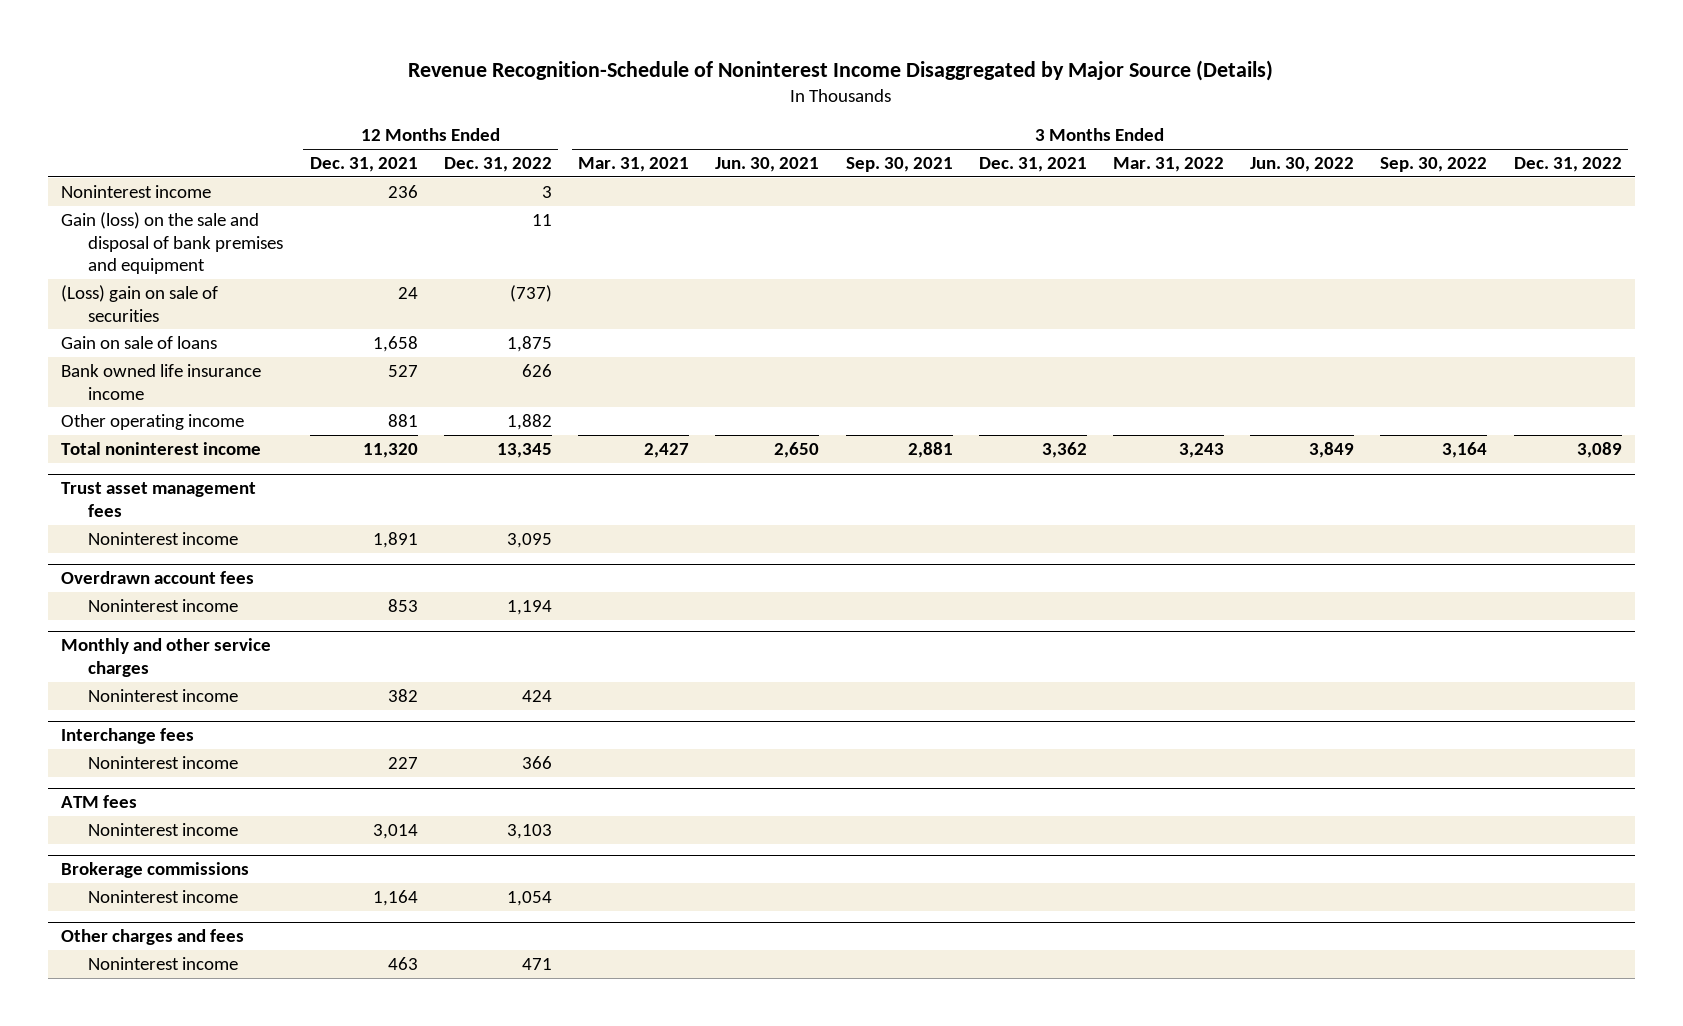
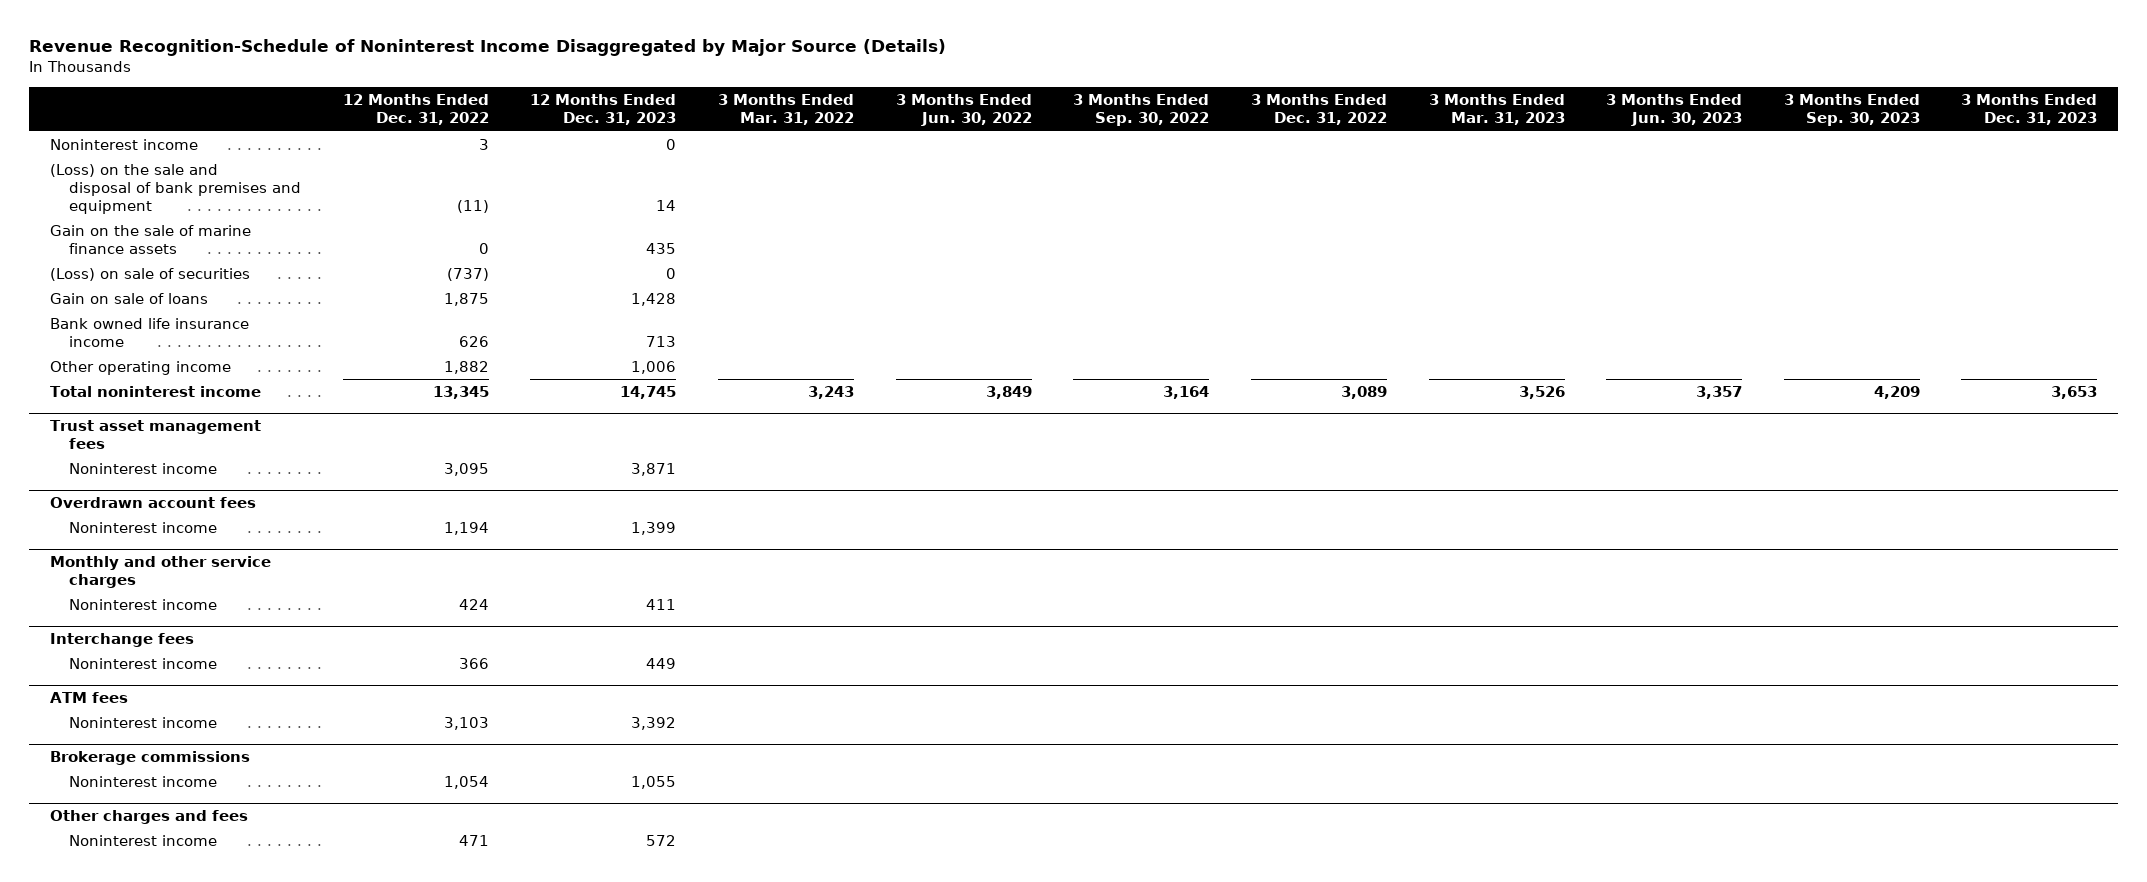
- | 12 Months Ended Dec. 31, 2021 | 12 Months Ended Dec. 31, 2022 | 3 Months Ended Mar. 31, 2021 | 3 Months Ended Jun. 30, 2021 | 3 Months Ended Sep. 30, 2021 | 3 Months Ended Dec. 31, 2021 | 3 Months Ended Mar. 31, 2022 | 3 Months Ended Jun. 30, 2022 | 3 Months Ended Sep. 30, 2022 | 3 Months Ended Dec. 31, 2022
+ | 12 Months Ended Dec. 31, 2022 | 12 Months Ended Dec. 31, 2023 | 3 Months Ended Mar. 31, 2022 | 3 Months Ended Jun. 30, 2022 | 3 Months Ended Sep. 30, 2022 | 3 Months Ended Dec. 31, 2022 | 3 Months Ended Mar. 31, 2023 | 3 Months Ended Jun. 30, 2023 | 3 Months Ended Sep. 30, 2023 | 3 Months Ended Dec. 31, 2023
- Gain (loss) on the sale and disposal of bank premises and equipment | | 11 | | | | | | | |
- (Loss) gain on sale of securities | 24 | (737) | | | | | | | |
+ (Loss) on the sale and disposal of bank premises and equipment | (11) | 14 | | | | | | | |
+ Gain on the sale of marine finance assets | 0 | 435 | | | | | | | |
+ (Loss) on sale of securities | (737) | 0 | | | | | | | |

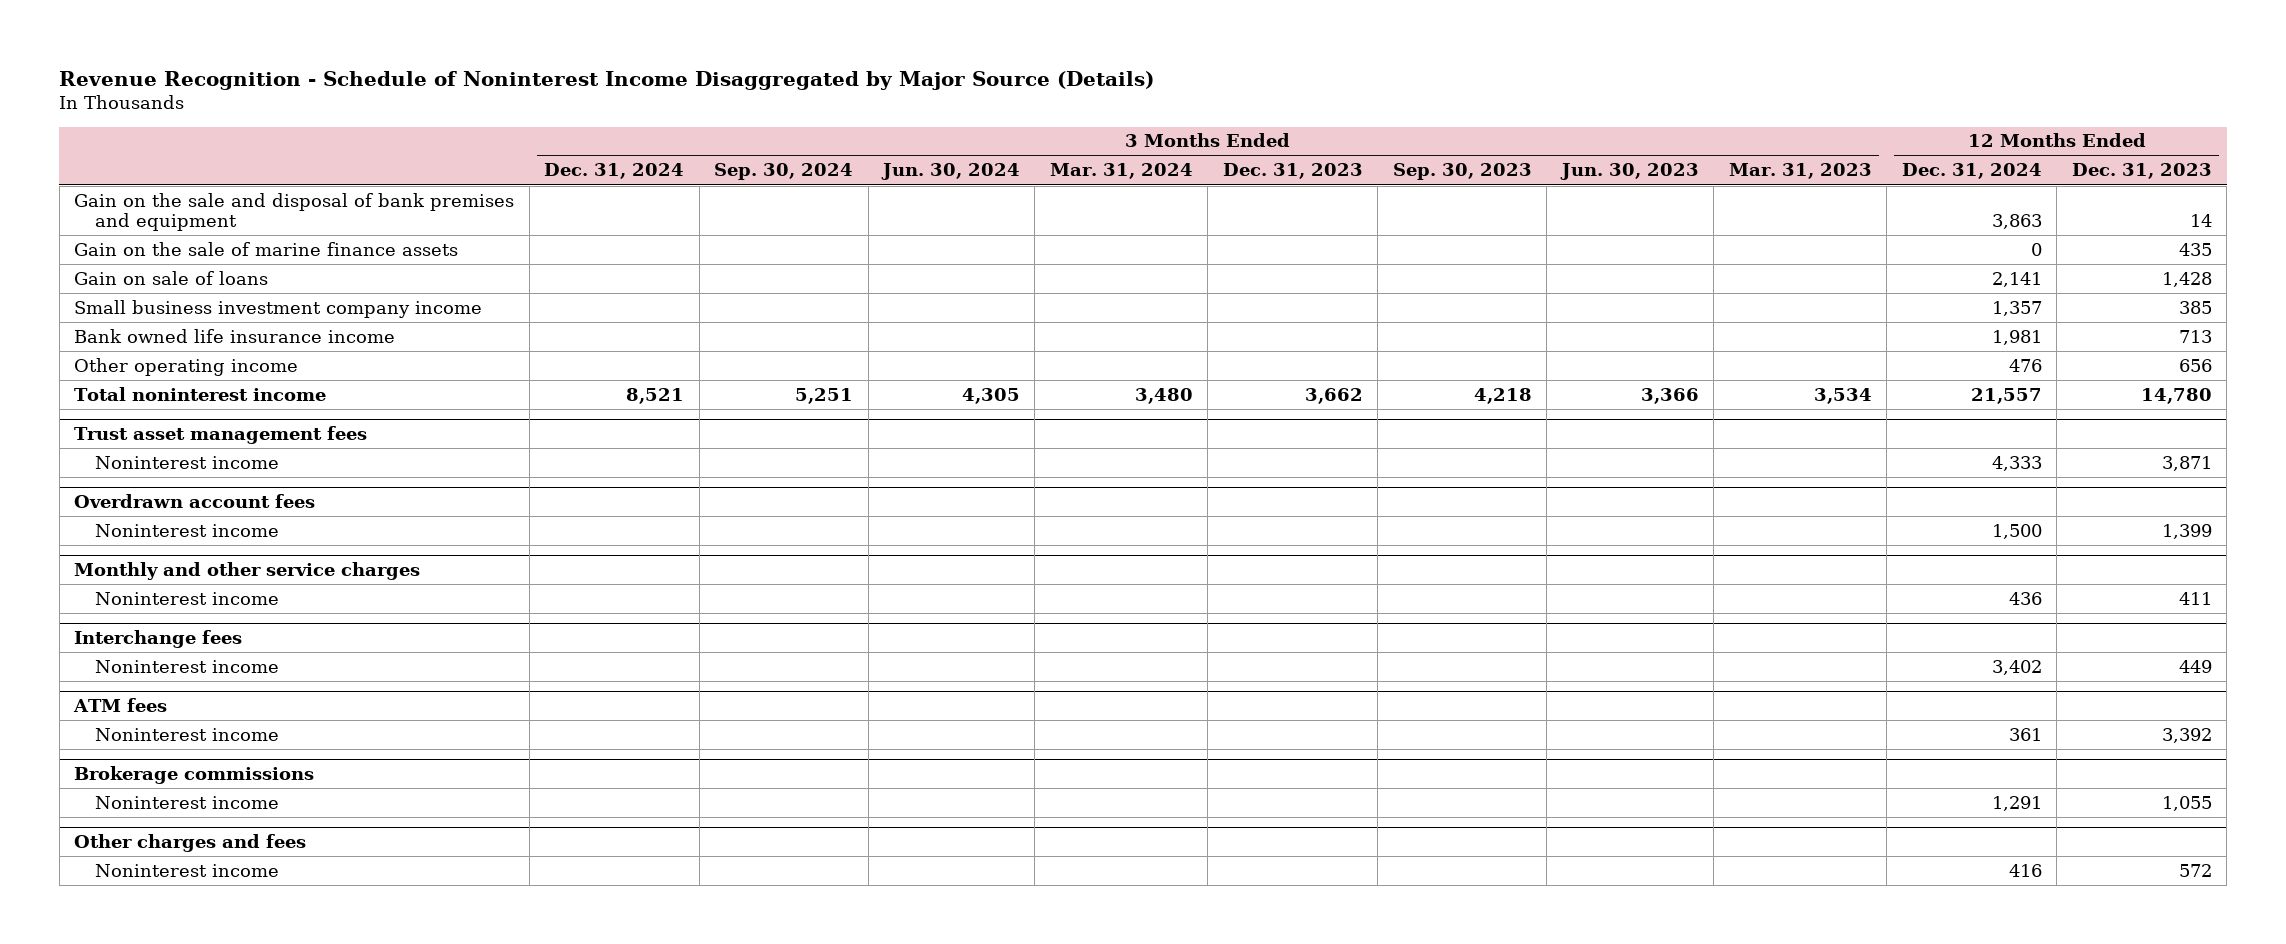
- Revenue Recognition-Schedule of Noninterest Income Disaggregated by Major Source (Details)
+ Revenue Recognition - Schedule of Noninterest Income Disaggregated by Major Source (Details)
- | 12 Months Ended Dec. 31, 2022 | 12 Months Ended Dec. 31, 2023 | 3 Months Ended Mar. 31, 2022 | 3 Months Ended Jun. 30, 2022 | 3 Months Ended Sep. 30, 2022 | 3 Months Ended Dec. 31, 2022 | 3 Months Ended Mar. 31, 2023 | 3 Months Ended Jun. 30, 2023 | 3 Months Ended Sep. 30, 2023 | 3 Months Ended Dec. 31, 2023
+ | 3 Months Ended Dec. 31, 2024 | 3 Months Ended Sep. 30, 2024 | 3 Months Ended Jun. 30, 2024 | 3 Months Ended Mar. 31, 2024 | 3 Months Ended Dec. 31, 2023 | 3 Months Ended Sep. 30, 2023 | 3 Months Ended Jun. 30, 2023 | 3 Months Ended Mar. 31, 2023 | 12 Months Ended Dec. 31, 2024 | 12 Months Ended Dec. 31, 2023
- Noninterest income | 3 | 0 | | | | | | | |
- (Loss) on the sale and disposal of bank premises and equipment | (11) | 14 | | | | | | | |
+ Gain on the sale and disposal of bank premises and equipment | | | | | | | | | 3,863 | 14
- (Loss) on sale of securities | (737) | 0 | | | | | | | |
+ Small business investment company income | | | | | | | | | 1,357 | 385
- Other operating income | 1,882 | 1,006 | | | | | | | |
- Total noninterest income | 13,345 | 14,745 | 3,243 | 3,849 | 3,164 | 3,089 | 3,526 | 3,357 | 4,209 | 3,653
+ Other operating income | | | | | | | | | 476 | 656
+ Total noninterest income | 8,521 | 5,251 | 4,305 | 3,480 | 3,662 | 4,218 | 3,366 | 3,534 | 21,557 | 14,780

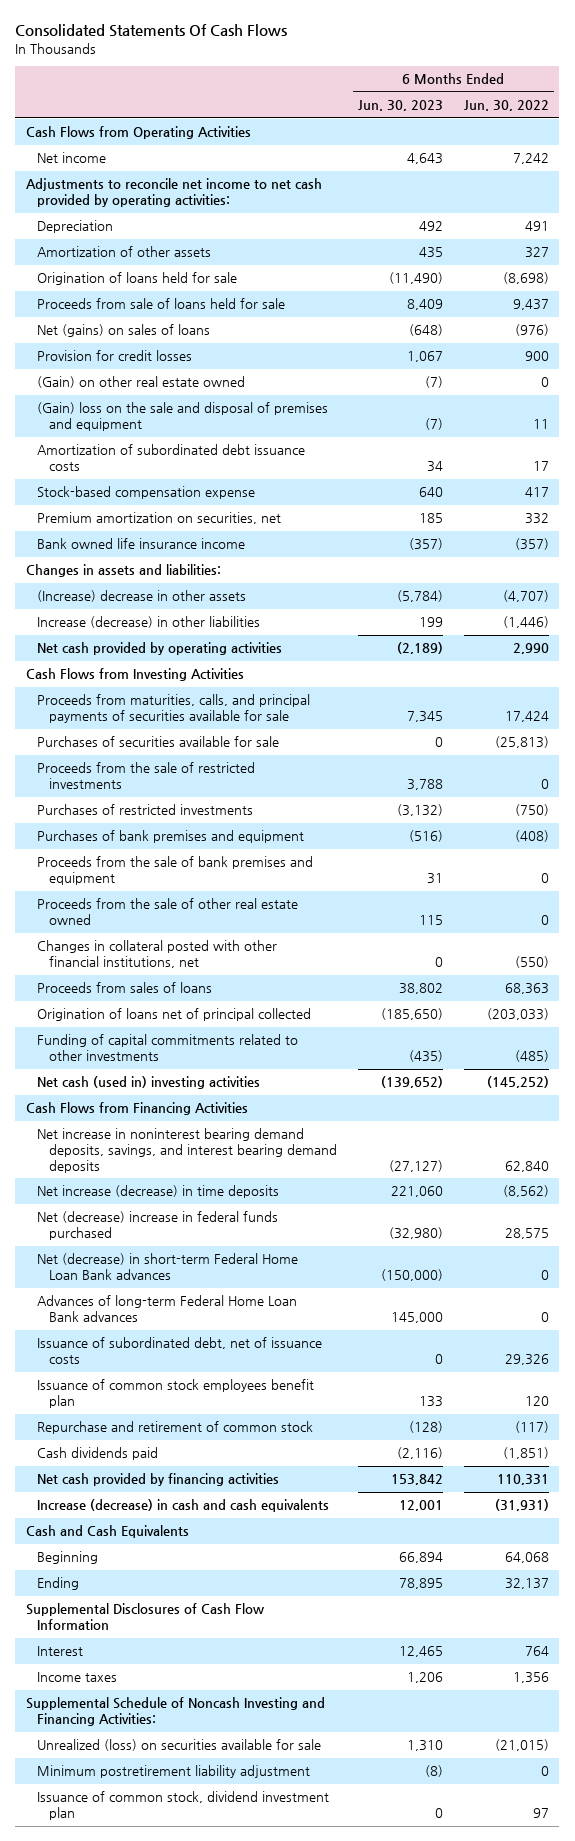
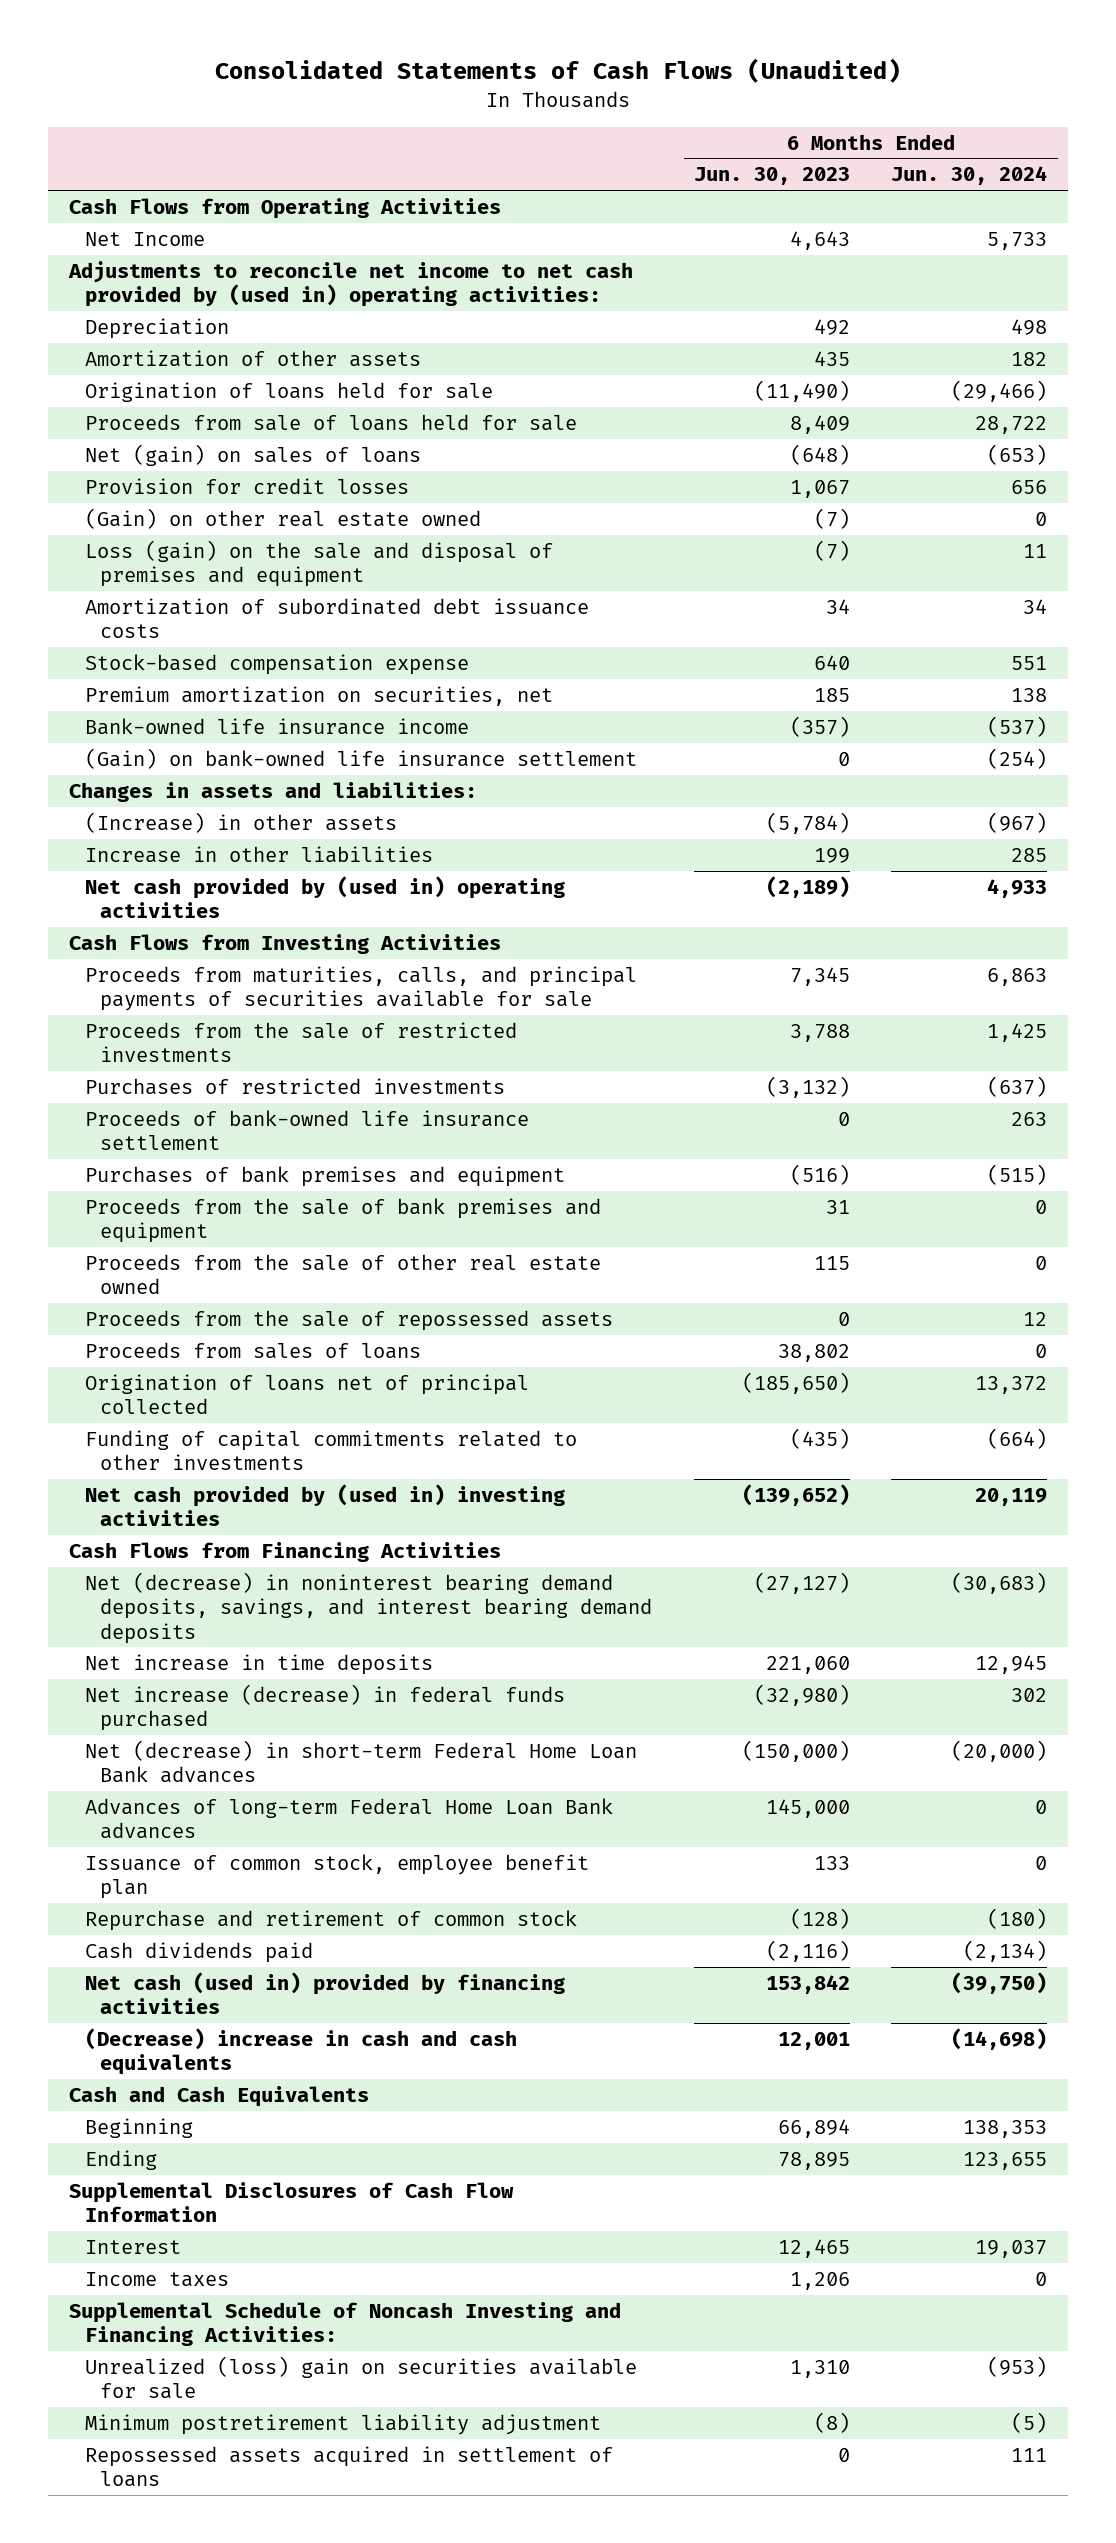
- Consolidated Statements Of Cash Flows
+ Consolidated Statements of Cash Flows (Unaudited)
- | 6 Months Ended Jun. 30, 2023 | 6 Months Ended Jun. 30, 2022
+ | 6 Months Ended Jun. 30, 2023 | 6 Months Ended Jun. 30, 2024
- Net income | 4,643 | 7,242
- Adjustments to reconcile net income to net cash provided by operating activities:
+ Net Income | 4,643 | 5,733
+ Adjustments to reconcile net income to net cash provided by (used in) operating activities:
- Net (gains) on sales of loans | (648) | (976)
+ Net (gain) on sales of loans | (648) | (653)
- (Gain) loss on the sale and disposal of premises and equipment | (7) | 11
+ Loss (gain) on the sale and disposal of premises and equipment | (7) | 11
- Bank owned life insurance income | (357) | (357)
+ Bank-owned life insurance income | (357) | (537)
+ (Gain) on bank-owned life insurance settlement | 0 | (254)
- (Increase) decrease in other assets | (5,784) | (4,707)
- Increase (decrease) in other liabilities | 199 | (1,446)
- Net cash provided by operating activities | (2,189) | 2,990
+ (Increase) in other assets | (5,784) | (967)
+ Increase in other liabilities | 199 | 285
+ Net cash provided by (used in) operating activities | (2,189) | 4,933
- Purchases of securities available for sale | 0 | (25,813)
+ Proceeds of bank-owned life insurance settlement | 0 | 263
- Changes in collateral posted with other financial institutions, net | 0 | (550)
+ Proceeds from the sale of repossessed assets | 0 | 12
- Net cash (used in) investing activities | (139,652) | (145,252)
+ Net cash provided by (used in) investing activities | (139,652) | 20,119
- Net increase in noninterest bearing demand deposits, savings, and interest bearing demand deposits | (27,127) | 62,840
- Net increase (decrease) in time deposits | 221,060 | (8,562)
- Net (decrease) increase in federal funds purchased | (32,980) | 28,575
+ Net (decrease) in noninterest bearing demand deposits, savings, and interest bearing demand deposits | (27,127) | (30,683)
+ Net increase in time deposits | 221,060 | 12,945
+ Net increase (decrease) in federal funds purchased | (32,980) | 302
- Issuance of subordinated debt, net of issuance costs | 0 | 29,326
- Issuance of common stock employees benefit plan | 133 | 120
+ Issuance of common stock, employee benefit plan | 133 | 0
- Net cash provided by financing activities | 153,842 | 110,331
- Increase (decrease) in cash and cash equivalents | 12,001 | (31,931)
+ Net cash (used in) provided by financing activities | 153,842 | (39,750)
+ (Decrease) increase in cash and cash equivalents | 12,001 | (14,698)
- Unrealized (loss) on securities available for sale | 1,310 | (21,015)
+ Unrealized (loss) gain on securities available for sale | 1,310 | (953)
- Issuance of common stock, dividend investment plan | 0 | 97
+ Repossessed assets acquired in settlement of loans | 0 | 111

